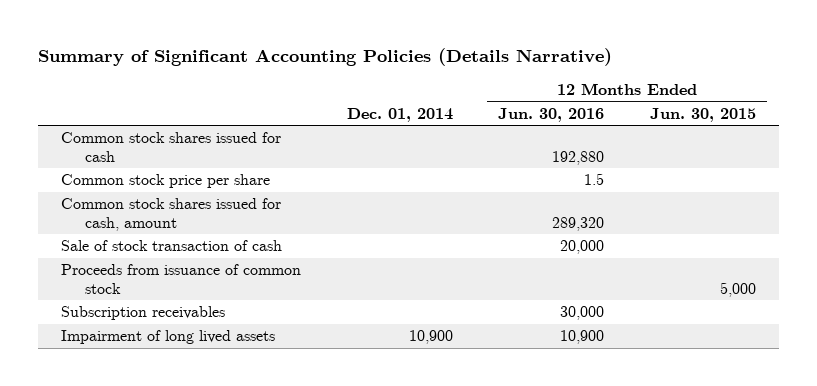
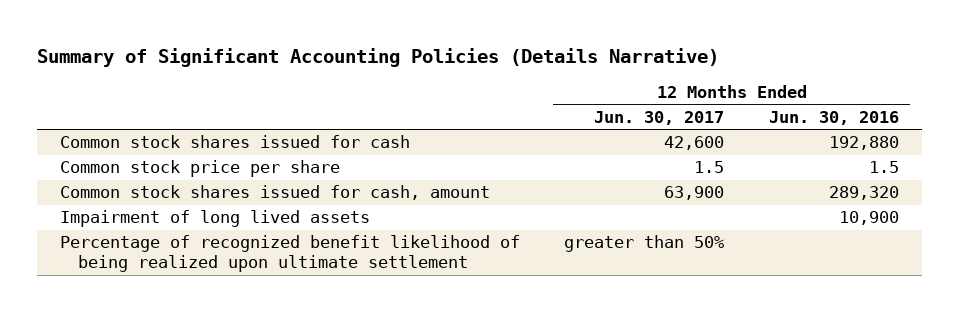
- | Dec. 01, 2014 | 12 Months Ended Jun. 30, 2016 | 12 Months Ended Jun. 30, 2015
+ | 12 Months Ended Jun. 30, 2017 | 12 Months Ended Jun. 30, 2016
- Sale of stock transaction of cash | | 20,000 |
- Proceeds from issuance of common stock | | | 5,000
- Subscription receivables | | 30,000 |
+ Percentage of recognized benefit likelihood of being realized upon ultimate settlement | greater than 50% |

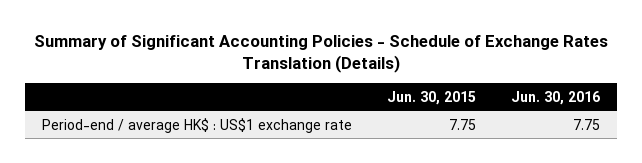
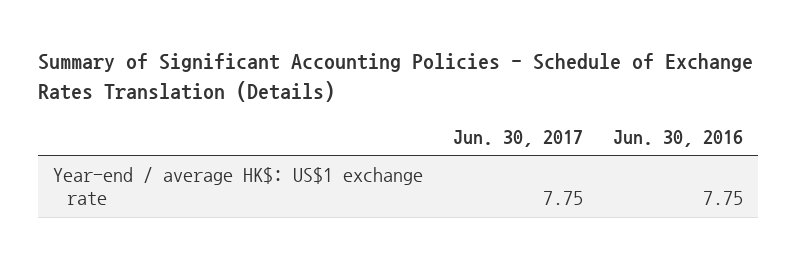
- | Jun. 30, 2015 | Jun. 30, 2016
+ | Jun. 30, 2017 | Jun. 30, 2016
- Period-end / average HK$ : US$1 exchange rate | 7.75 | 7.75
+ Year-end / average HK$: US$1 exchange rate | 7.75 | 7.75

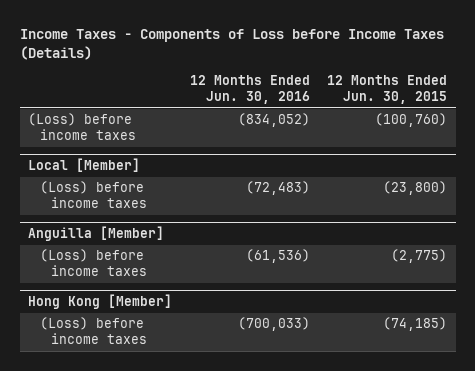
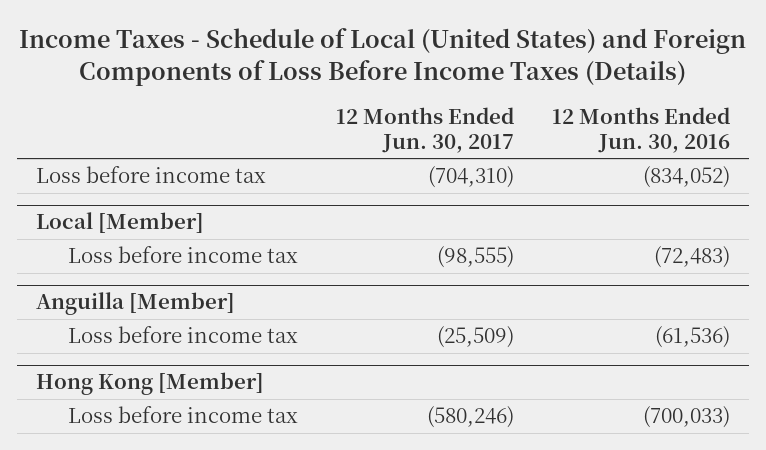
- Income Taxes - Components of Loss before Income Taxes (Details)
+ Income Taxes - Schedule of Local (United States) and Foreign Components of Loss Before Income Taxes (Details)
- | 12 Months Ended Jun. 30, 2016 | 12 Months Ended Jun. 30, 2015
+ | 12 Months Ended Jun. 30, 2017 | 12 Months Ended Jun. 30, 2016
- (Loss) before income taxes | (834,052) | (100,760)
+ Loss before income tax | (704,310) | (834,052)
@ Local [Member]
- (Loss) before income taxes | (72,483) | (23,800)
+ Loss before income tax | (98,555) | (72,483)
@ Anguilla [Member]
- (Loss) before income taxes | (61,536) | (2,775)
+ Loss before income tax | (25,509) | (61,536)
@ Hong Kong [Member]
- (Loss) before income taxes | (700,033) | (74,185)
+ Loss before income tax | (580,246) | (700,033)

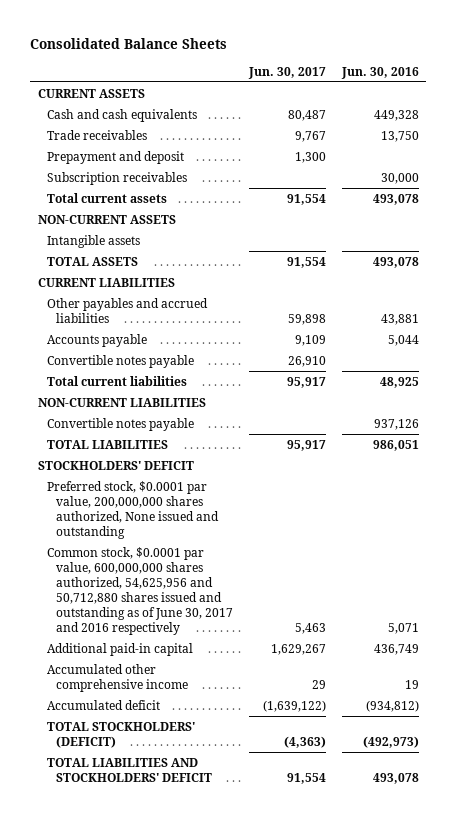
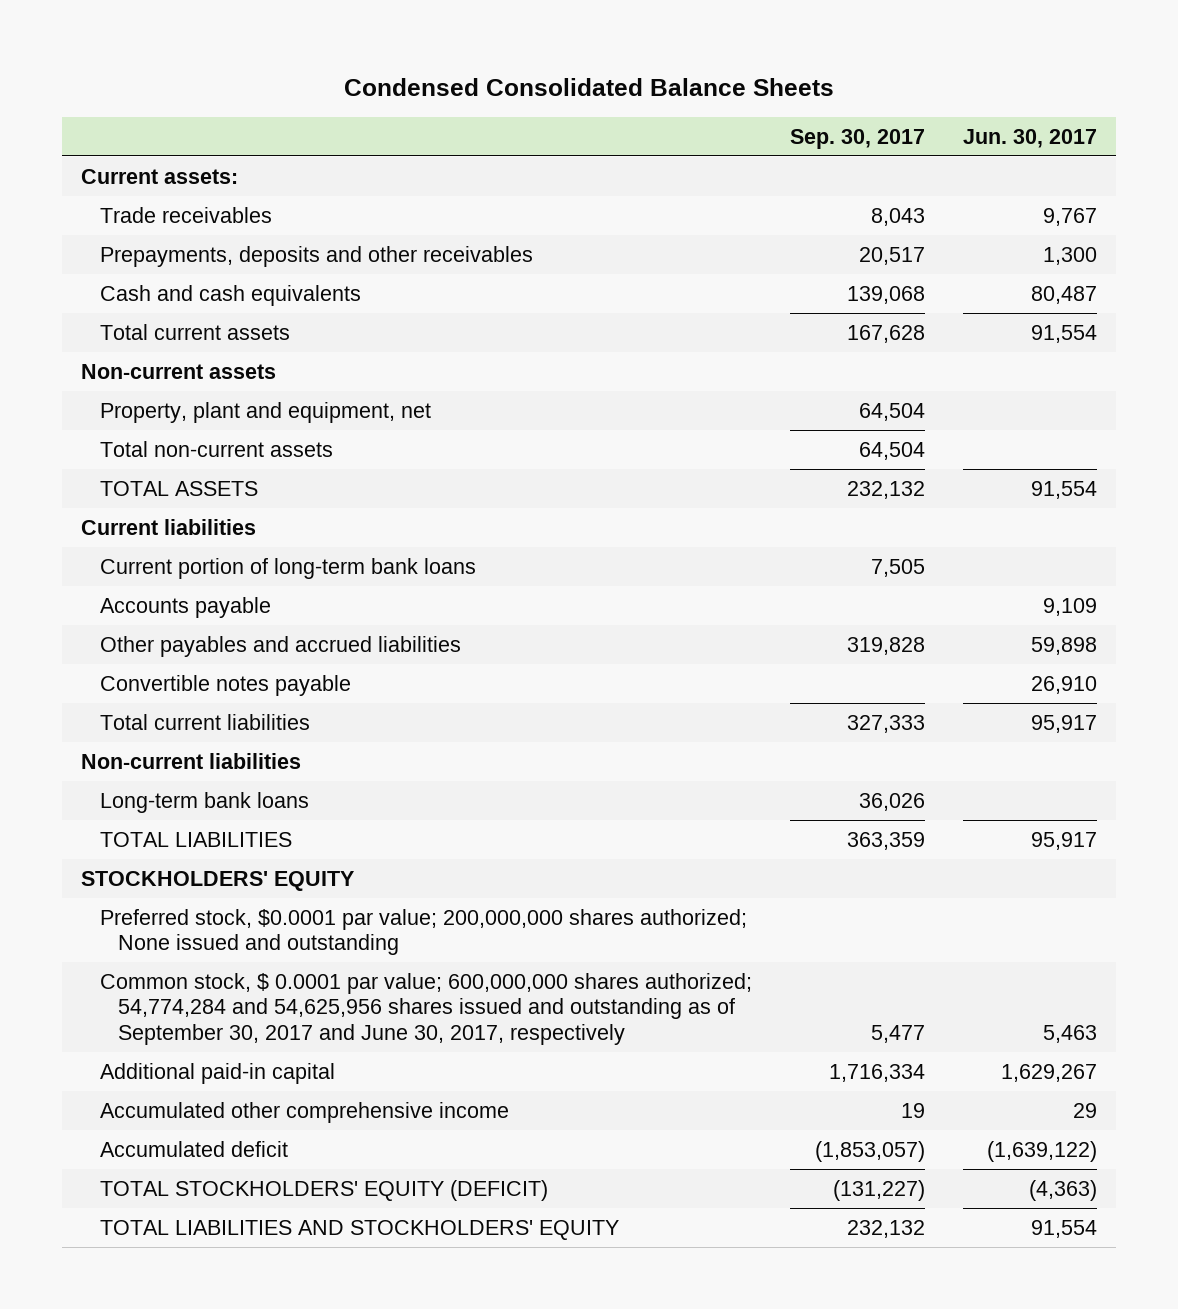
- Consolidated Balance Sheets
+ Condensed Consolidated Balance Sheets
- | Jun. 30, 2017 | Jun. 30, 2016
+ | Sep. 30, 2017 | Jun. 30, 2017
- CURRENT ASSETS
+ Current assets:
- Prepayment and deposit | 1,300 |
- Subscription receivables | | 30,000
+ Prepayments, deposits and other receivables | 20,517 | 1,300
moved down: Cash and cash equivalents | 139,068 | 80,487
- NON-CURRENT ASSETS
- Intangible assets
+ Non-current assets
+ Property, plant and equipment, net | 64,504 |
+ Total non-current assets | 64,504 |
- CURRENT LIABILITIES
+ Current liabilities
+ Current portion of long-term bank loans | 7,505 |
moved down: Other payables and accrued liabilities | 319,828 | 59,898
- NON-CURRENT LIABILITIES
- Convertible notes payable | | 937,126
+ Non-current liabilities
+ Long-term bank loans | 36,026 |
- STOCKHOLDERS' DEFICIT
- Preferred stock, $0.0001 par value, 200,000,000 shares authorized, None issued and outstanding
- Common stock, $0.0001 par value, 600,000,000 shares authorized, 54,625,956 and 50,712,880 shares issued and outstanding as of June 30, 2017 and 2016 respectively | 5,463 | 5,071
+ STOCKHOLDERS' EQUITY
+ Preferred stock, $0.0001 par value; 200,000,000 shares authorized; None issued and outstanding
+ Common stock, $ 0.0001 par value; 600,000,000 shares authorized; 54,774,284 and 54,625,956 shares issued and outstanding as of September 30, 2017 and June 30, 2017, respectively | 5,477 | 5,463
- TOTAL STOCKHOLDERS' (DEFICIT) | (4,363) | (492,973)
- TOTAL LIABILITIES AND STOCKHOLDERS' DEFICIT | 91,554 | 493,078
+ TOTAL STOCKHOLDERS' EQUITY (DEFICIT) | (131,227) | (4,363)
+ TOTAL LIABILITIES AND STOCKHOLDERS' EQUITY | 232,132 | 91,554

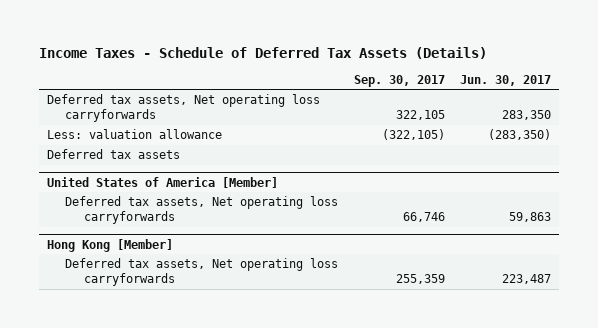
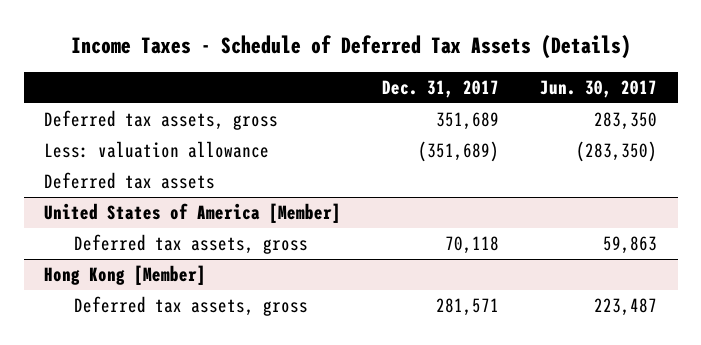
- | Sep. 30, 2017 | Jun. 30, 2017
+ | Dec. 31, 2017 | Jun. 30, 2017
- Deferred tax assets, Net operating loss carryforwards | 322,105 | 283,350
+ Deferred tax assets, gross | 351,689 | 283,350
@ United States of America [Member]
- Deferred tax assets, Net operating loss carryforwards | 66,746 | 59,863
+ Deferred tax assets, gross | 70,118 | 59,863
@ Hong Kong [Member]
- Deferred tax assets, Net operating loss carryforwards | 255,359 | 223,487
+ Deferred tax assets, gross | 281,571 | 223,487

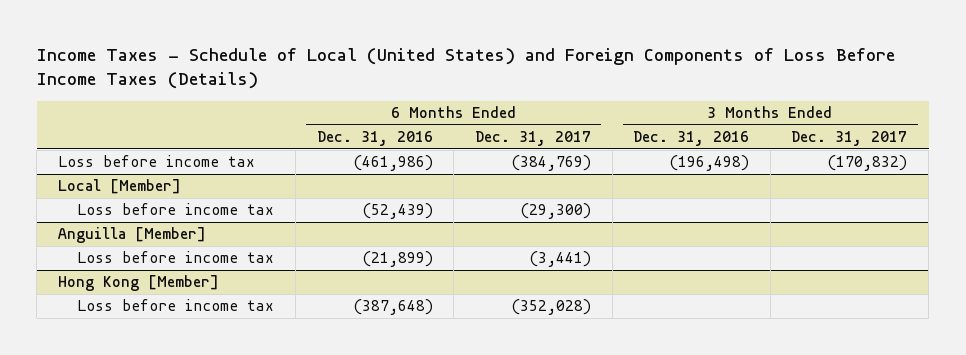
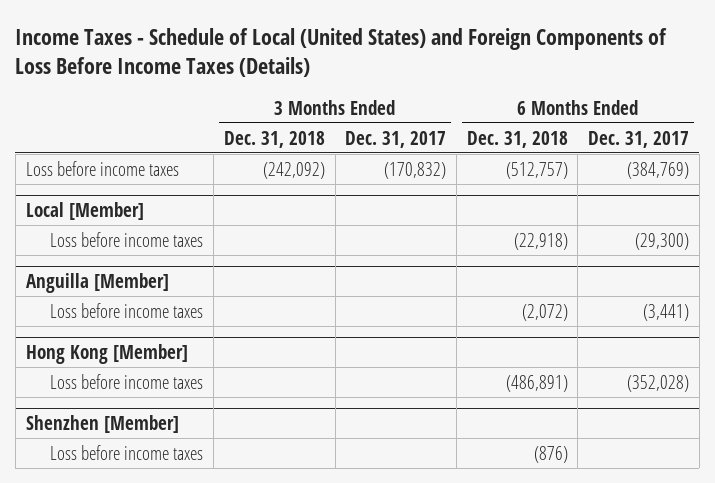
- | 6 Months Ended Dec. 31, 2016 | 6 Months Ended Dec. 31, 2017 | 3 Months Ended Dec. 31, 2016 | 3 Months Ended Dec. 31, 2017
+ | 3 Months Ended Dec. 31, 2018 | 3 Months Ended Dec. 31, 2017 | 6 Months Ended Dec. 31, 2018 | 6 Months Ended Dec. 31, 2017
- Loss before income tax | (461,986) | (384,769) | (196,498) | (170,832)
+ Loss before income taxes | (242,092) | (170,832) | (512,757) | (384,769)
@ Local [Member]
- Loss before income tax | (52,439) | (29,300) | |
+ Loss before income taxes | | | (22,918) | (29,300)
@ Anguilla [Member]
- Loss before income tax | (21,899) | (3,441) | |
+ Loss before income taxes | | | (2,072) | (3,441)
@ Hong Kong [Member]
- Loss before income tax | (387,648) | (352,028) | |
+ Loss before income taxes | | | (486,891) | (352,028)
+ Shenzhen [Member]
+ Loss before income taxes | | | (876) |

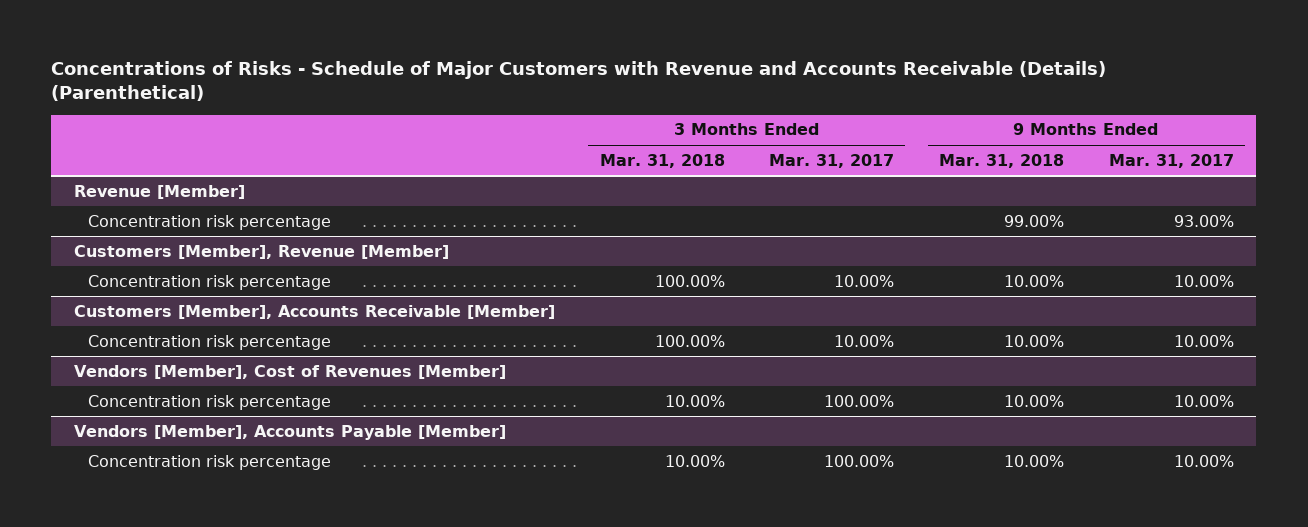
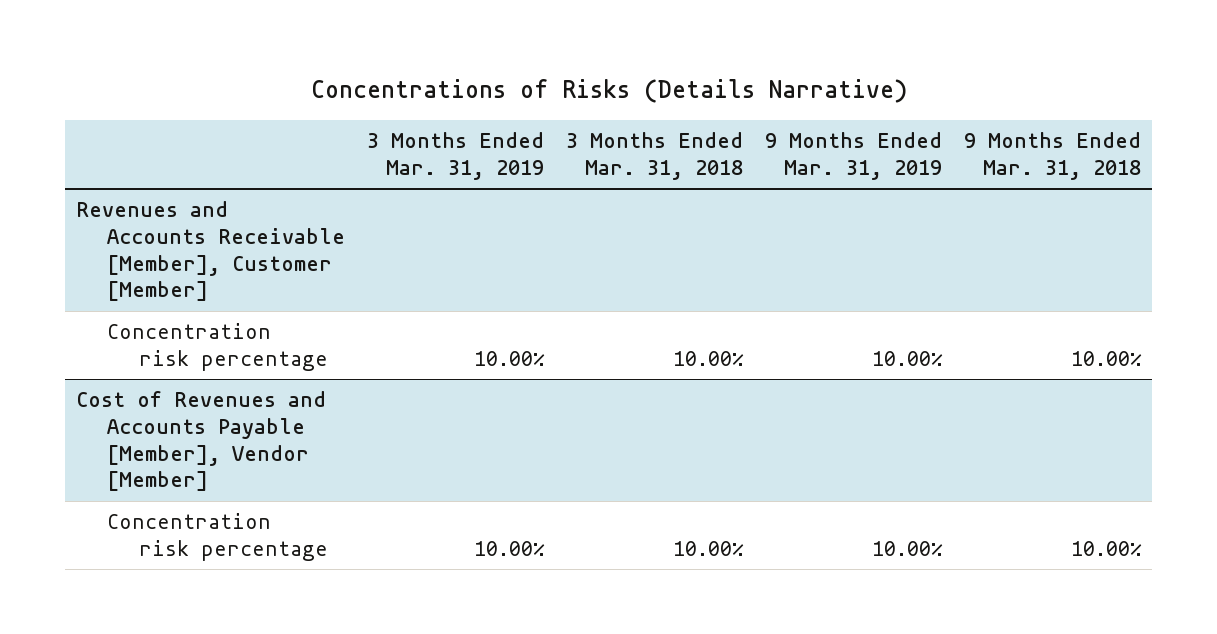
- Concentrations of Risks - Schedule of Major Customers with Revenue and Accounts Receivable (Details) (Parenthetical)
+ Concentrations of Risks (Details Narrative)
- | 3 Months Ended Mar. 31, 2018 | 3 Months Ended Mar. 31, 2017 | 9 Months Ended Mar. 31, 2018 | 9 Months Ended Mar. 31, 2017
+ | 3 Months Ended Mar. 31, 2019 | 3 Months Ended Mar. 31, 2018 | 9 Months Ended Mar. 31, 2019 | 9 Months Ended Mar. 31, 2018
- Revenue [Member]
- Concentration risk percentage | | | 99.00% | 93.00%
- Customers [Member], Revenue [Member]
- Concentration risk percentage | 100.00% | 10.00% | 10.00% | 10.00%
- Customers [Member], Accounts Receivable [Member]
- Concentration risk percentage | 100.00% | 10.00% | 10.00% | 10.00%
- Vendors [Member], Cost of Revenues [Member]
+ Revenues and Accounts Receivable [Member], Customer [Member]
- Vendors [Member], Accounts Payable [Member]
+ Cost of Revenues and Accounts Payable [Member], Vendor [Member]

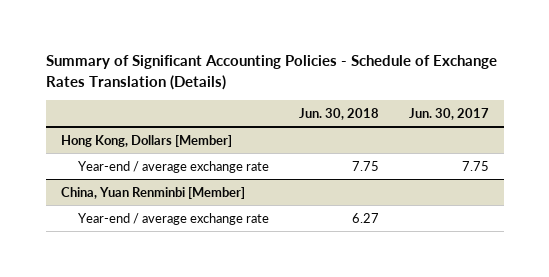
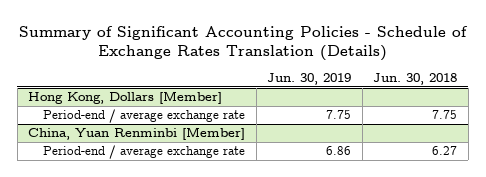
- | Jun. 30, 2018 | Jun. 30, 2017
+ | Jun. 30, 2019 | Jun. 30, 2018
@ Hong Kong, Dollars [Member]
- Year-end / average exchange rate | 7.75 | 7.75
+ Period-end / average exchange rate | 7.75 | 7.75
@ China, Yuan Renminbi [Member]
- Year-end / average exchange rate | 6.27 |
+ Period-end / average exchange rate | 6.86 | 6.27

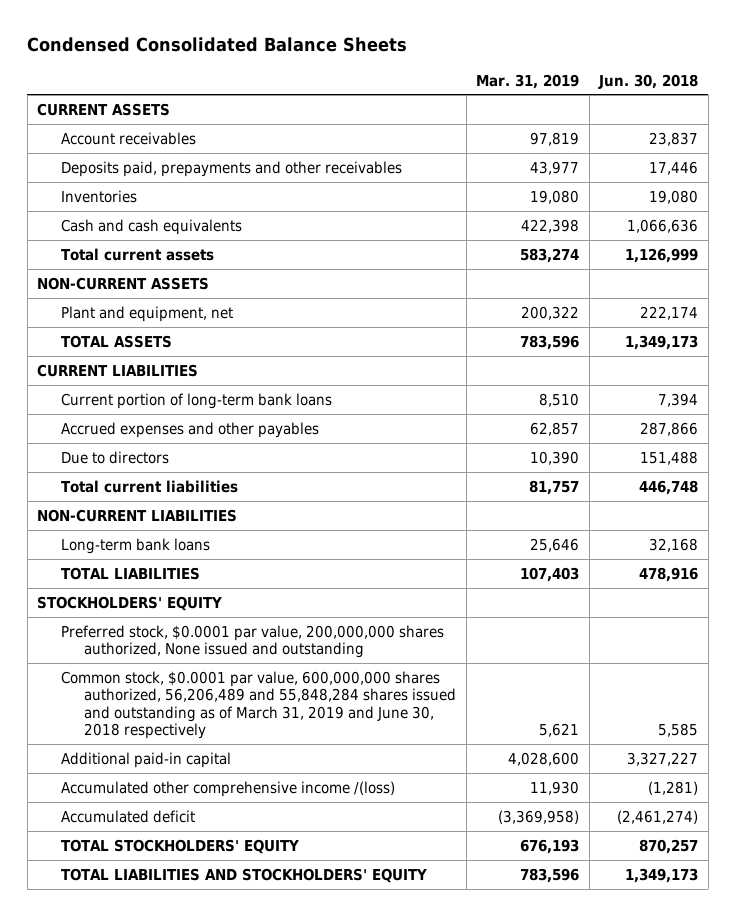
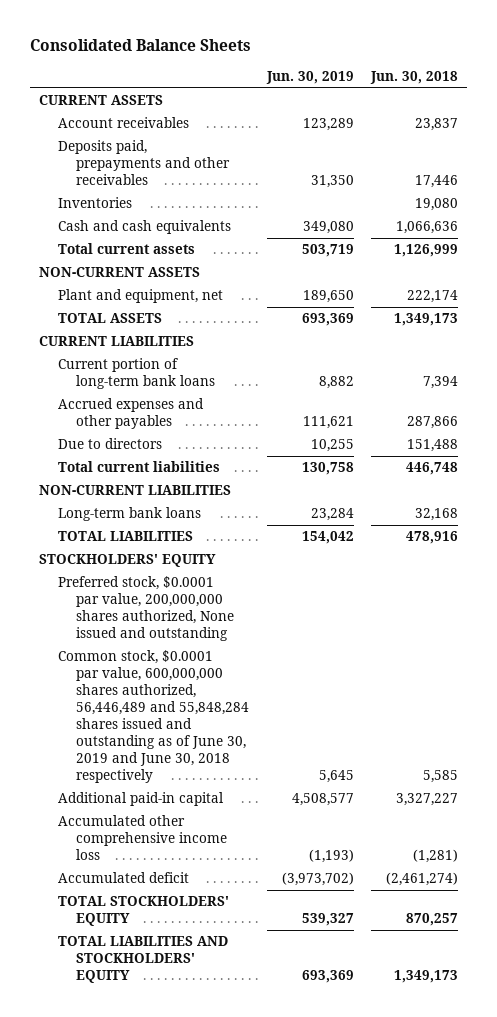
- Condensed Consolidated Balance Sheets
+ Consolidated Balance Sheets
- | Mar. 31, 2019 | Jun. 30, 2018
+ | Jun. 30, 2019 | Jun. 30, 2018
- Common stock, $0.0001 par value, 600,000,000 shares authorized, 56,206,489 and 55,848,284 shares issued and outstanding as of March 31, 2019 and June 30, 2018 respectively | 5,621 | 5,585
+ Common stock, $0.0001 par value, 600,000,000 shares authorized, 56,446,489 and 55,848,284 shares issued and outstanding as of June 30, 2019 and June 30, 2018 respectively | 5,645 | 5,585
- Accumulated other comprehensive income /(loss) | 11,930 | (1,281)
+ Accumulated other comprehensive income loss | (1,193) | (1,281)

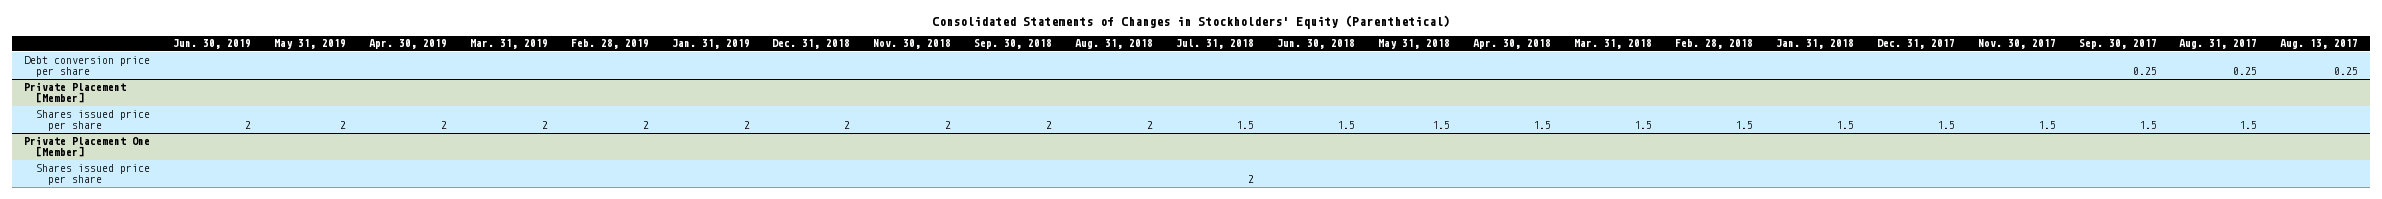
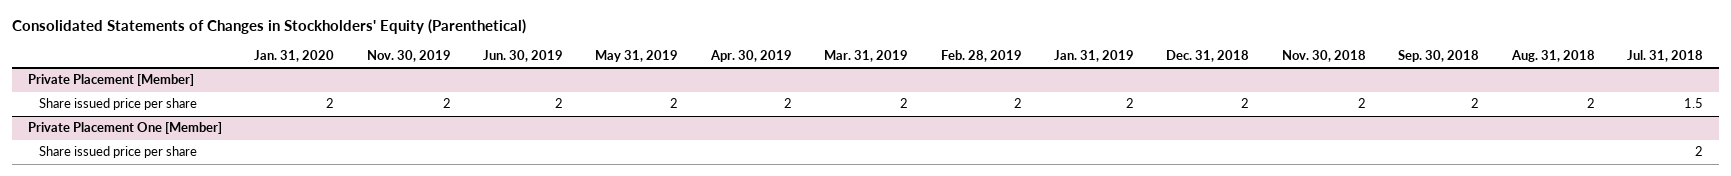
- | Jun. 30, 2019 | May 31, 2019 | Apr. 30, 2019 | Mar. 31, 2019 | Feb. 28, 2019 | Jan. 31, 2019 | Dec. 31, 2018 | Nov. 30, 2018 | Sep. 30, 2018 | Aug. 31, 2018 | Jul. 31, 2018 | Jun. 30, 2018 | May 31, 2018 | Apr. 30, 2018 | Mar. 31, 2018 | Feb. 28, 2018 | Jan. 31, 2018 | Dec. 31, 2017 | Nov. 30, 2017 | Sep. 30, 2017 | Aug. 31, 2017 | Aug. 13, 2017
+ | Jan. 31, 2020 | Nov. 30, 2019 | Jun. 30, 2019 | May 31, 2019 | Apr. 30, 2019 | Mar. 31, 2019 | Feb. 28, 2019 | Jan. 31, 2019 | Dec. 31, 2018 | Nov. 30, 2018 | Sep. 30, 2018 | Aug. 31, 2018 | Jul. 31, 2018
- Debt conversion price per share | | | | | | | | | | | | | | | | | | | | 0.25 | 0.25 | 0.25
@ Private Placement [Member]
- Shares issued price per share | 2 | 2 | 2 | 2 | 2 | 2 | 2 | 2 | 2 | 2 | 1.5 | 1.5 | 1.5 | 1.5 | 1.5 | 1.5 | 1.5 | 1.5 | 1.5 | 1.5 | 1.5 |
+ Share issued price per share | 2 | 2 | 2 | 2 | 2 | 2 | 2 | 2 | 2 | 2 | 2 | 2 | 1.5
@ Private Placement One [Member]
- Shares issued price per share | | | | | | | | | | | 2 | | | | | | | | | | |
+ Share issued price per share | | | | | | | | | | | | | 2

